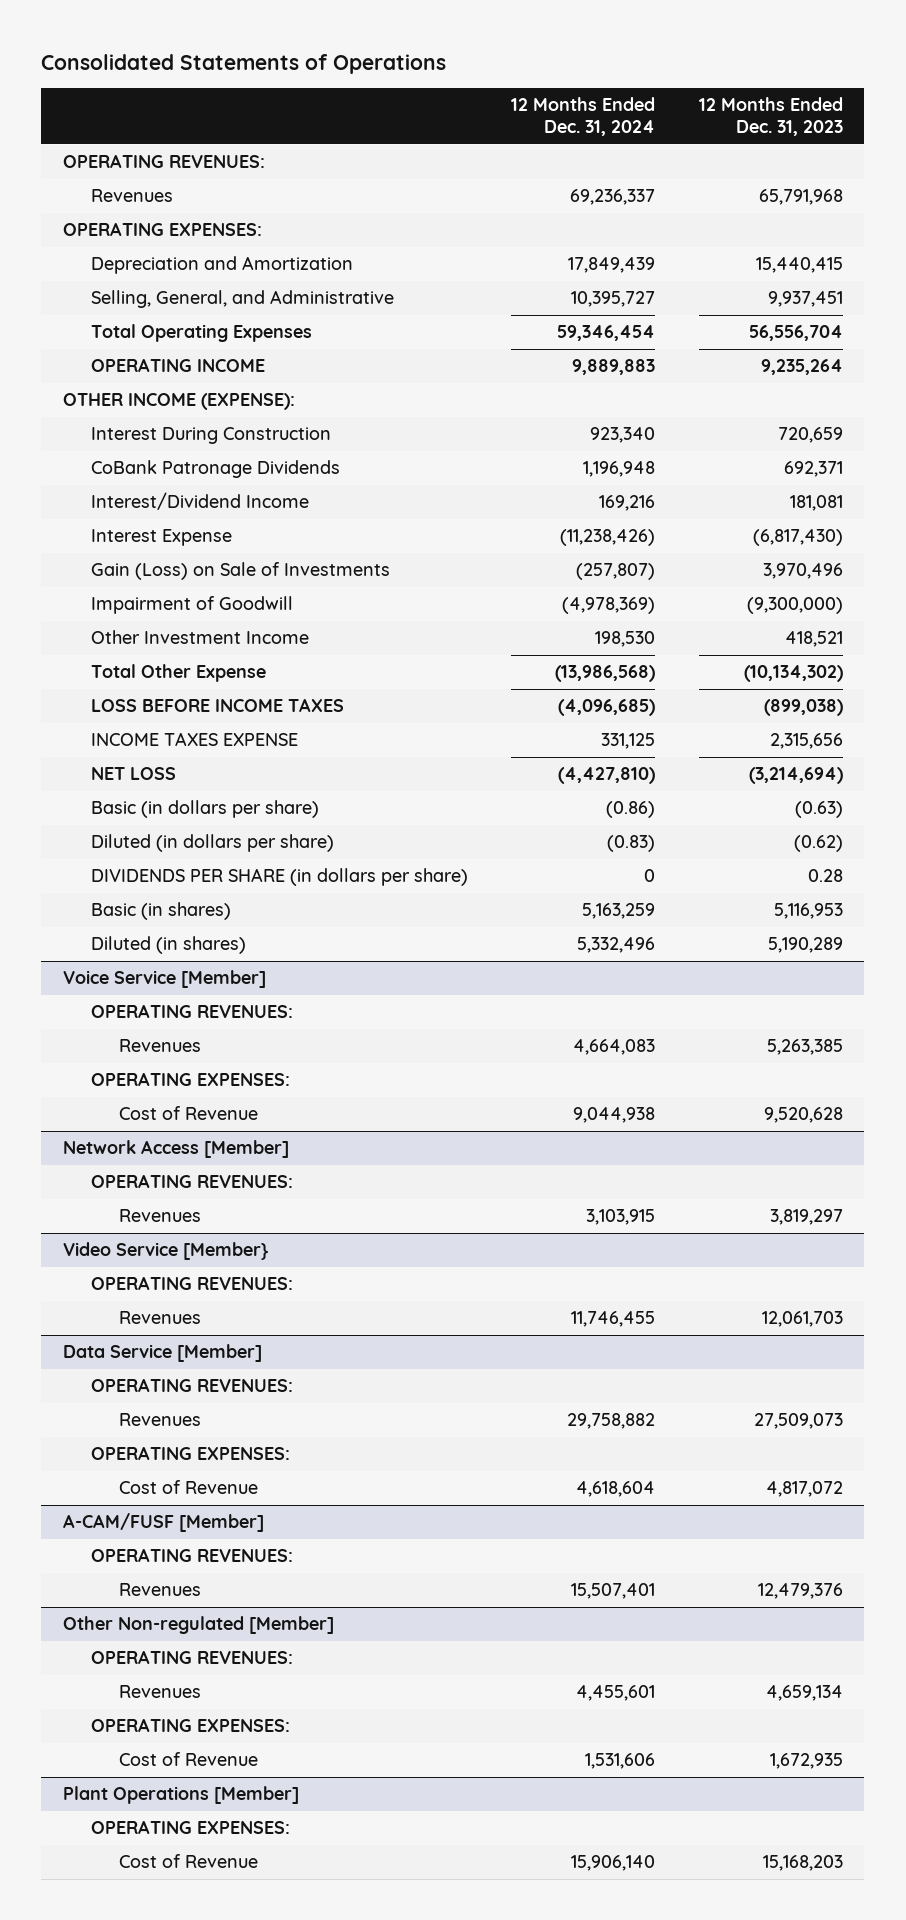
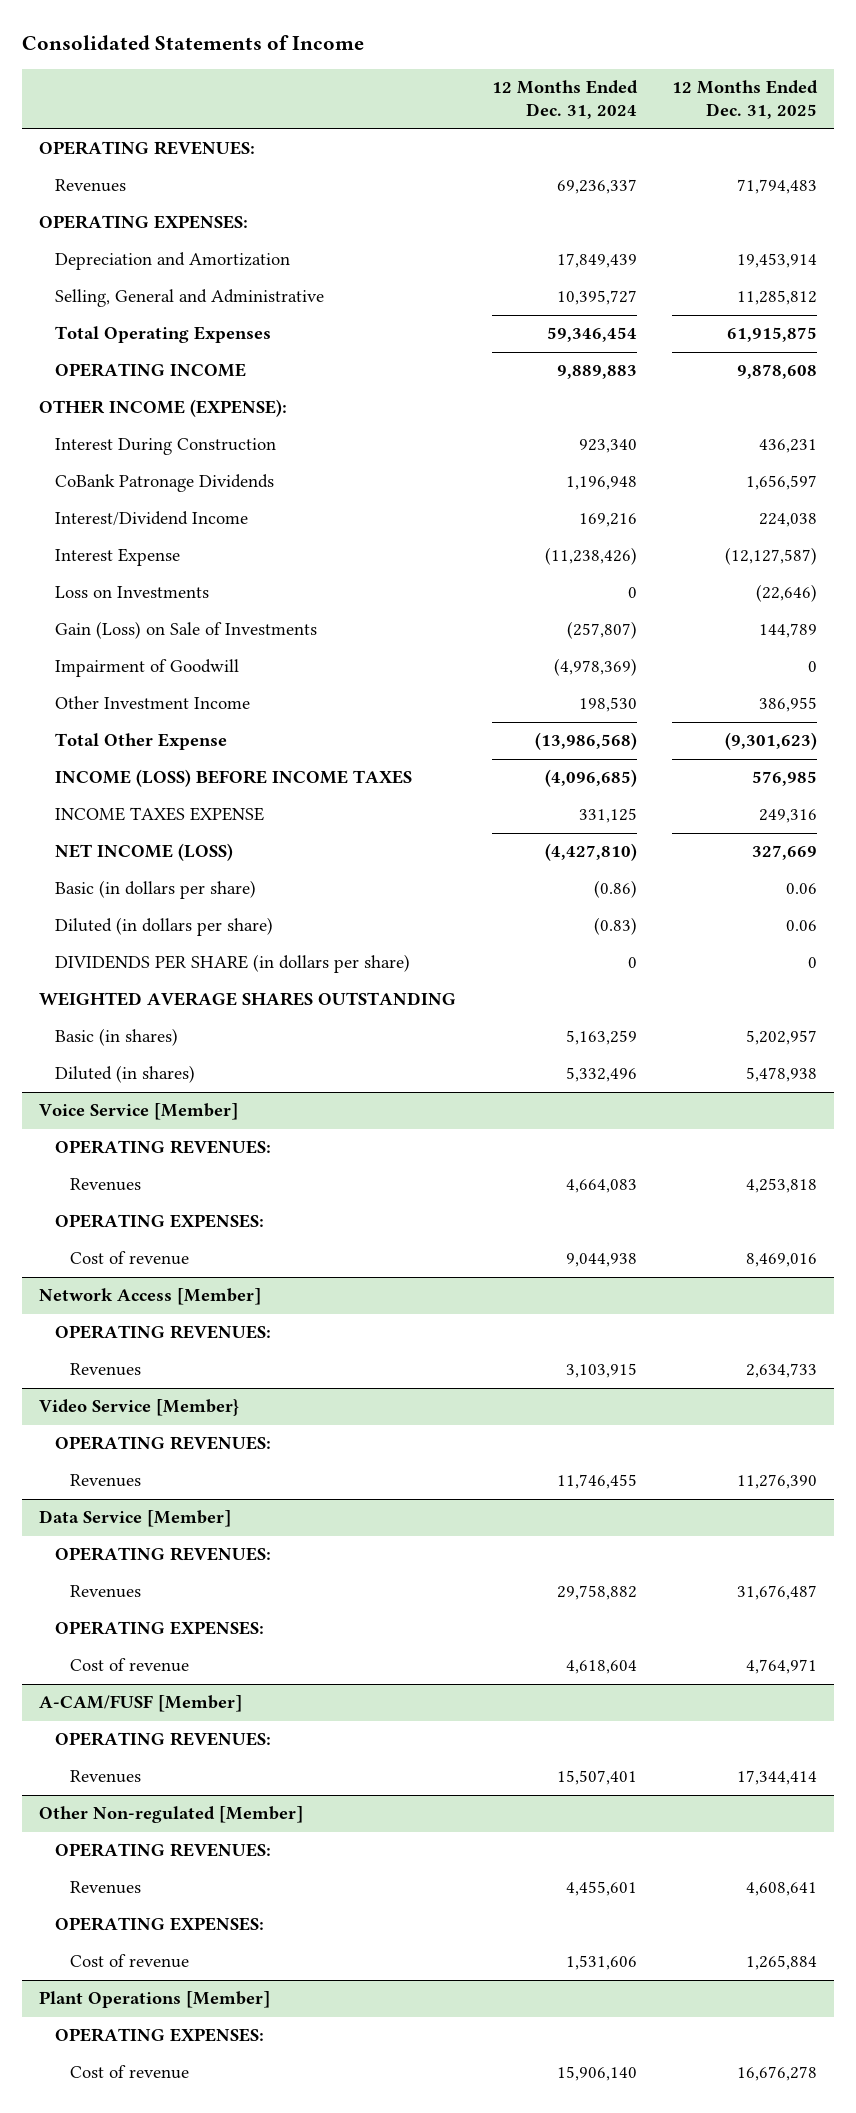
- Consolidated Statements of Operations
+ Consolidated Statements of Income
- | 12 Months Ended Dec. 31, 2024 | 12 Months Ended Dec. 31, 2023
+ | 12 Months Ended Dec. 31, 2024 | 12 Months Ended Dec. 31, 2025
- Selling, General, and Administrative | 10,395,727 | 9,937,451
+ Selling, General and Administrative | 10,395,727 | 11,285,812
+ Loss on Investments | 0 | (22,646)
- LOSS BEFORE INCOME TAXES | (4,096,685) | (899,038)
+ INCOME (LOSS) BEFORE INCOME TAXES | (4,096,685) | 576,985
- NET LOSS | (4,427,810) | (3,214,694)
+ NET INCOME (LOSS) | (4,427,810) | 327,669
+ WEIGHTED AVERAGE SHARES OUTSTANDING
@ Voice Service [Member]
- Cost of Revenue | 9,044,938 | 9,520,628
+ Cost of revenue | 9,044,938 | 8,469,016
@ Data Service [Member]
- Cost of Revenue | 4,618,604 | 4,817,072
+ Cost of revenue | 4,618,604 | 4,764,971
@ Other Non-regulated [Member]
- Cost of Revenue | 1,531,606 | 1,672,935
+ Cost of revenue | 1,531,606 | 1,265,884
@ Plant Operations [Member]
- Cost of Revenue | 15,906,140 | 15,168,203
+ Cost of revenue | 15,906,140 | 16,676,278

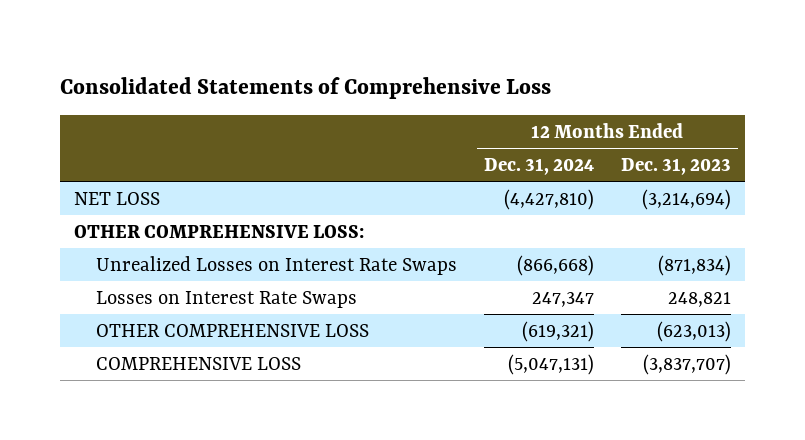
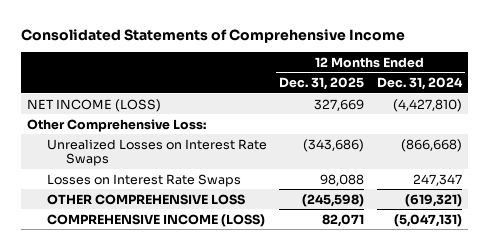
- Consolidated Statements of Comprehensive Loss
+ Consolidated Statements of Comprehensive Income
- | 12 Months Ended Dec. 31, 2024 | 12 Months Ended Dec. 31, 2023
+ | 12 Months Ended Dec. 31, 2025 | 12 Months Ended Dec. 31, 2024
- NET LOSS | (4,427,810) | (3,214,694)
- OTHER COMPREHENSIVE LOSS:
+ NET INCOME (LOSS) | 327,669 | (4,427,810)
+ Other Comprehensive Loss:
- COMPREHENSIVE LOSS | (5,047,131) | (3,837,707)
+ COMPREHENSIVE INCOME (LOSS) | 82,071 | (5,047,131)

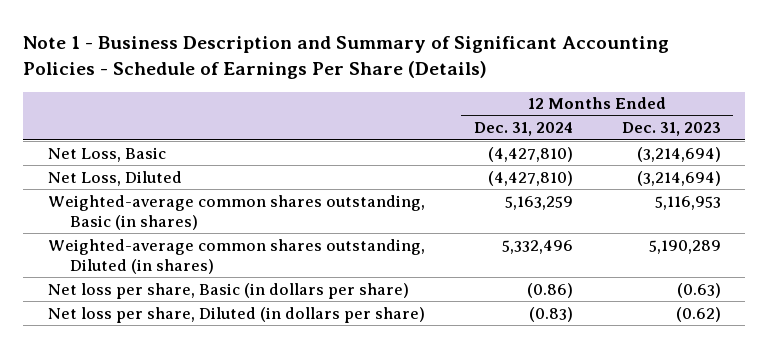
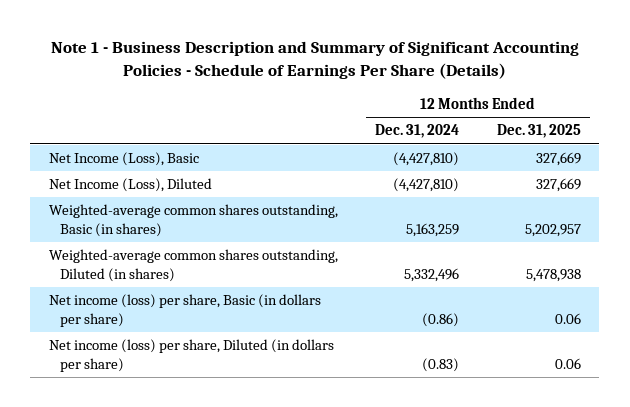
- | 12 Months Ended Dec. 31, 2024 | 12 Months Ended Dec. 31, 2023
+ | 12 Months Ended Dec. 31, 2024 | 12 Months Ended Dec. 31, 2025
- Net Loss, Basic | (4,427,810) | (3,214,694)
- Net Loss, Diluted | (4,427,810) | (3,214,694)
+ Net Income (Loss), Basic | (4,427,810) | 327,669
+ Net Income (Loss), Diluted | (4,427,810) | 327,669
- Net loss per share, Basic (in dollars per share) | (0.86) | (0.63)
- Net loss per share, Diluted (in dollars per share) | (0.83) | (0.62)
+ Net income (loss) per share, Basic (in dollars per share) | (0.86) | 0.06
+ Net income (loss) per share, Diluted (in dollars per share) | (0.83) | 0.06

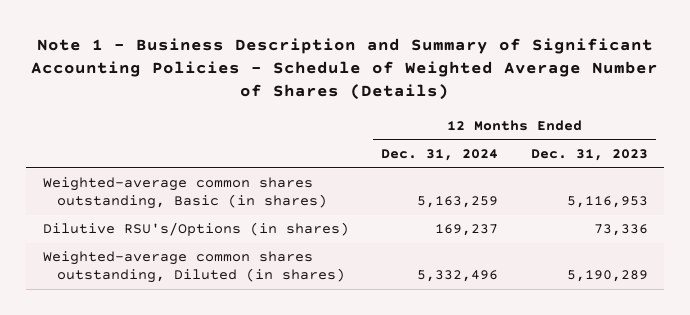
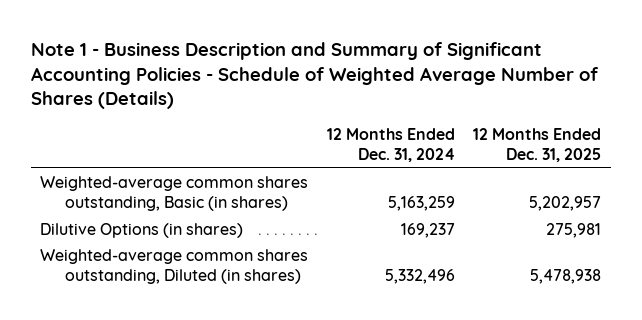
- | 12 Months Ended Dec. 31, 2024 | 12 Months Ended Dec. 31, 2023
+ | 12 Months Ended Dec. 31, 2024 | 12 Months Ended Dec. 31, 2025
- Dilutive RSU's/Options (in shares) | 169,237 | 73,336
+ Dilutive Options (in shares) | 169,237 | 275,981

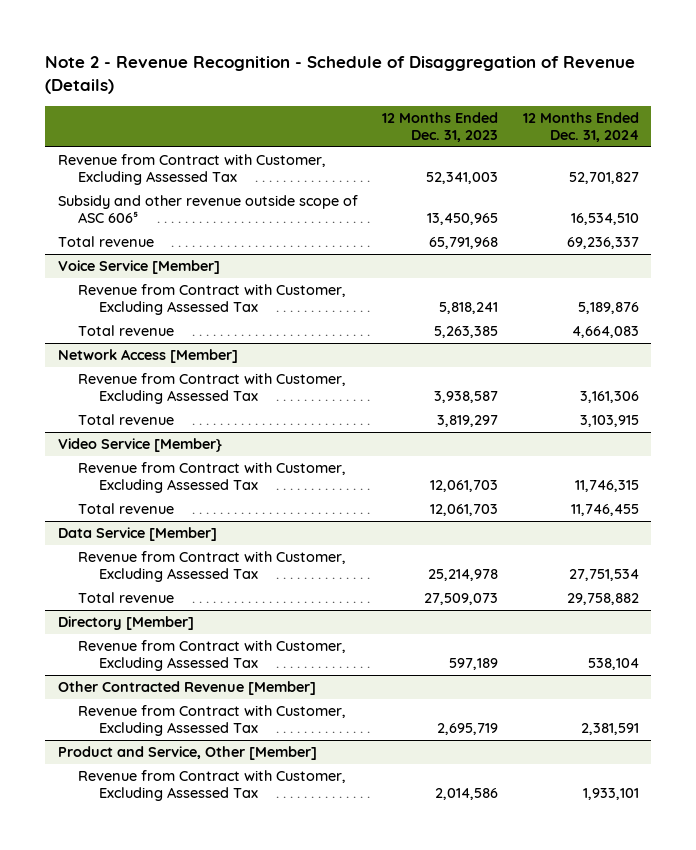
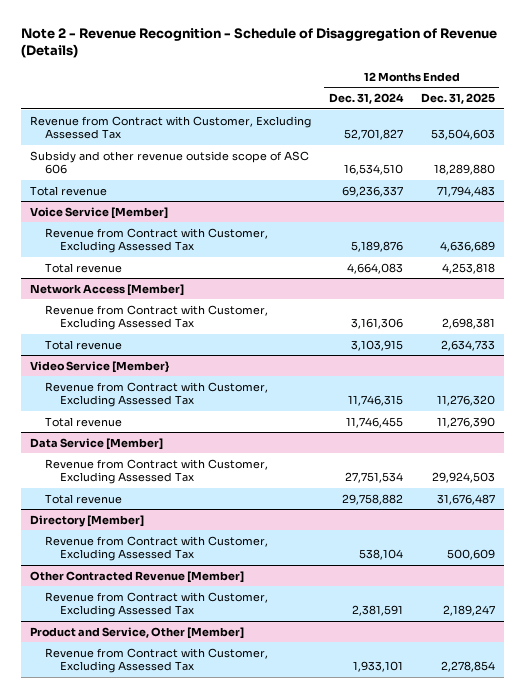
- | 12 Months Ended Dec. 31, 2023 | 12 Months Ended Dec. 31, 2024
+ | 12 Months Ended Dec. 31, 2024 | 12 Months Ended Dec. 31, 2025
- Subsidy and other revenue outside scope of ASC 606⁵ | 13,450,965 | 16,534,510
+ Subsidy and other revenue outside scope of ASC 606 | 16,534,510 | 18,289,880

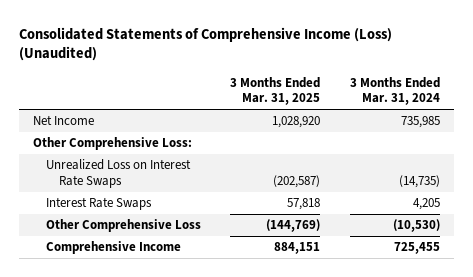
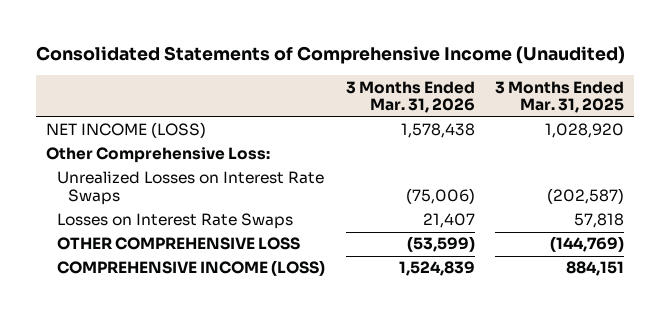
- Consolidated Statements of Comprehensive Income (Loss) (Unaudited)
+ Consolidated Statements of Comprehensive Income (Unaudited)
- | 3 Months Ended Mar. 31, 2025 | 3 Months Ended Mar. 31, 2024
+ | 3 Months Ended Mar. 31, 2026 | 3 Months Ended Mar. 31, 2025
- Net Income | 1,028,920 | 735,985
+ NET INCOME (LOSS) | 1,578,438 | 1,028,920
- Unrealized Loss on Interest Rate Swaps | (202,587) | (14,735)
- Interest Rate Swaps | 57,818 | 4,205
- Other Comprehensive Loss | (144,769) | (10,530)
- Comprehensive Income | 884,151 | 725,455
+ Unrealized Losses on Interest Rate Swaps | (75,006) | (202,587)
+ Losses on Interest Rate Swaps | 21,407 | 57,818
+ OTHER COMPREHENSIVE LOSS | (53,599) | (144,769)
+ COMPREHENSIVE INCOME (LOSS) | 1,524,839 | 884,151

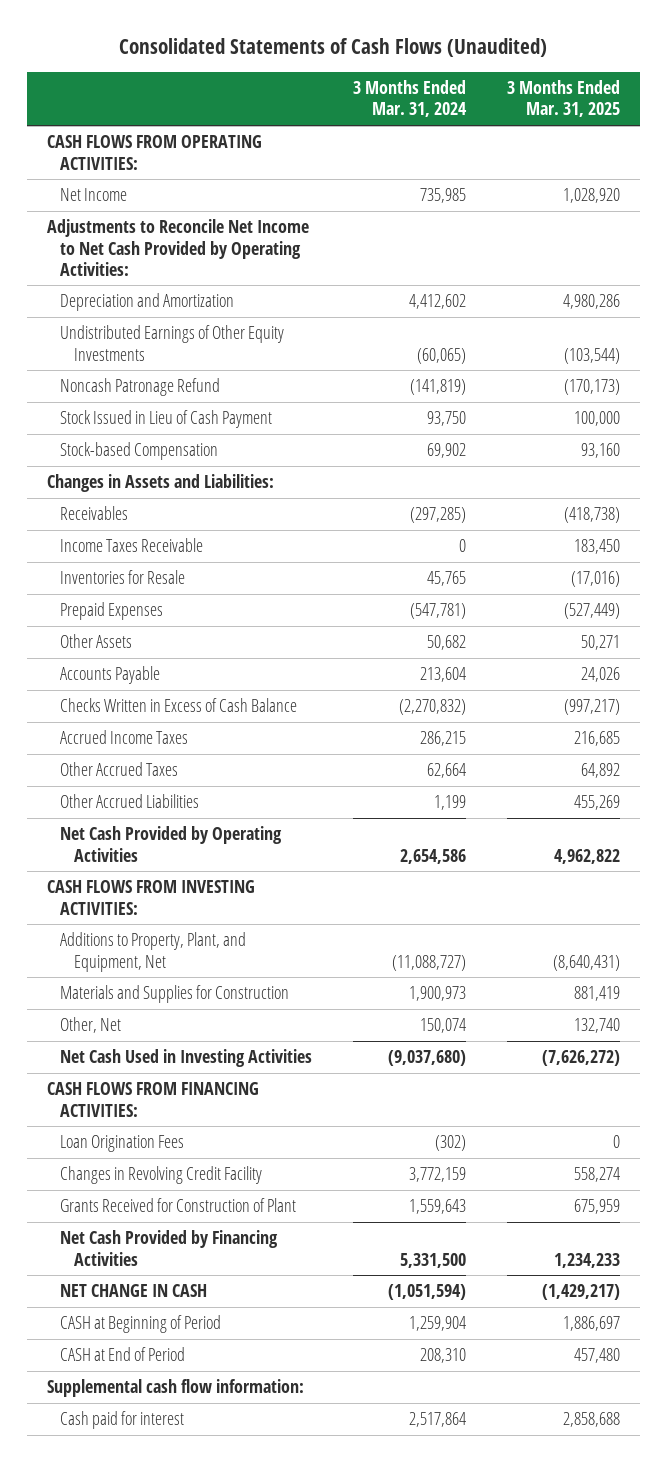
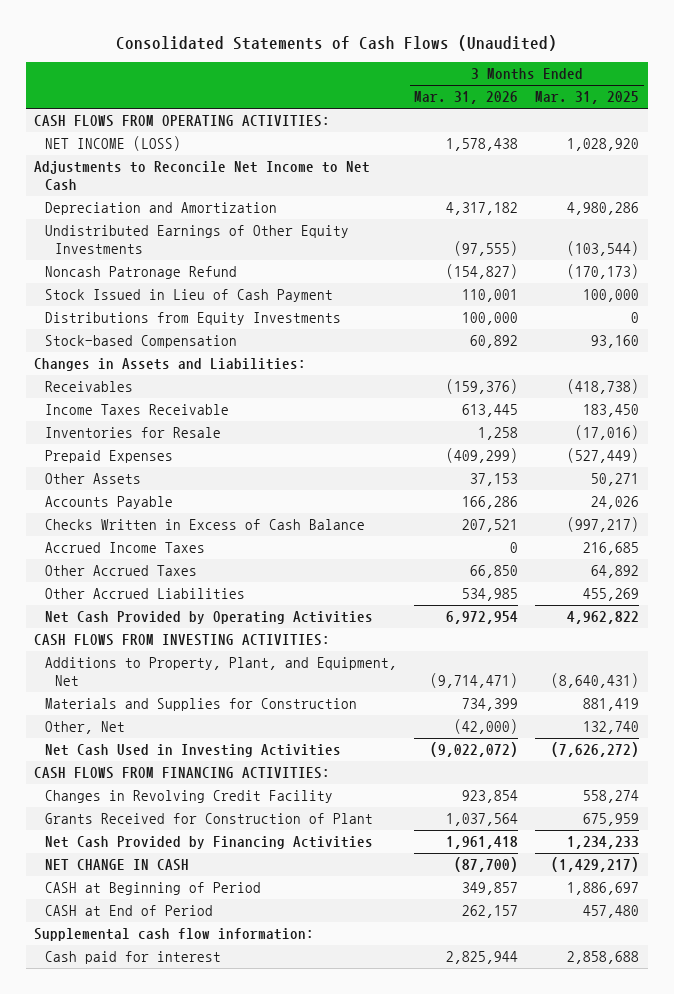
- | 3 Months Ended Mar. 31, 2024 | 3 Months Ended Mar. 31, 2025
+ | 3 Months Ended Mar. 31, 2026 | 3 Months Ended Mar. 31, 2025
- Net Income | 735,985 | 1,028,920
- Adjustments to Reconcile Net Income to Net Cash Provided by Operating Activities:
+ NET INCOME (LOSS) | 1,578,438 | 1,028,920
+ Adjustments to Reconcile Net Income to Net Cash
+ Distributions from Equity Investments | 100,000 | 0
- Loan Origination Fees | (302) | 0

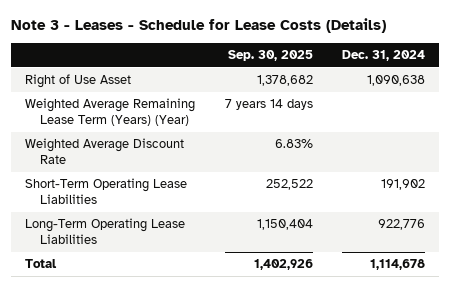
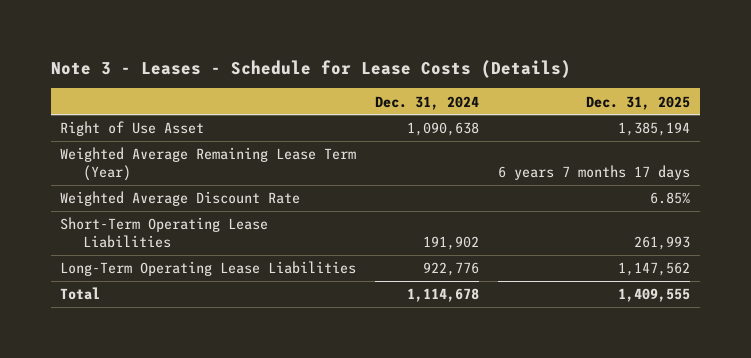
- | Sep. 30, 2025 | Dec. 31, 2024
+ | Dec. 31, 2024 | Dec. 31, 2025
- Weighted Average Remaining Lease Term (Years) (Year) | 7 years 14 days |
+ Weighted Average Remaining Lease Term (Year) | | 6 years 7 months 17 days

